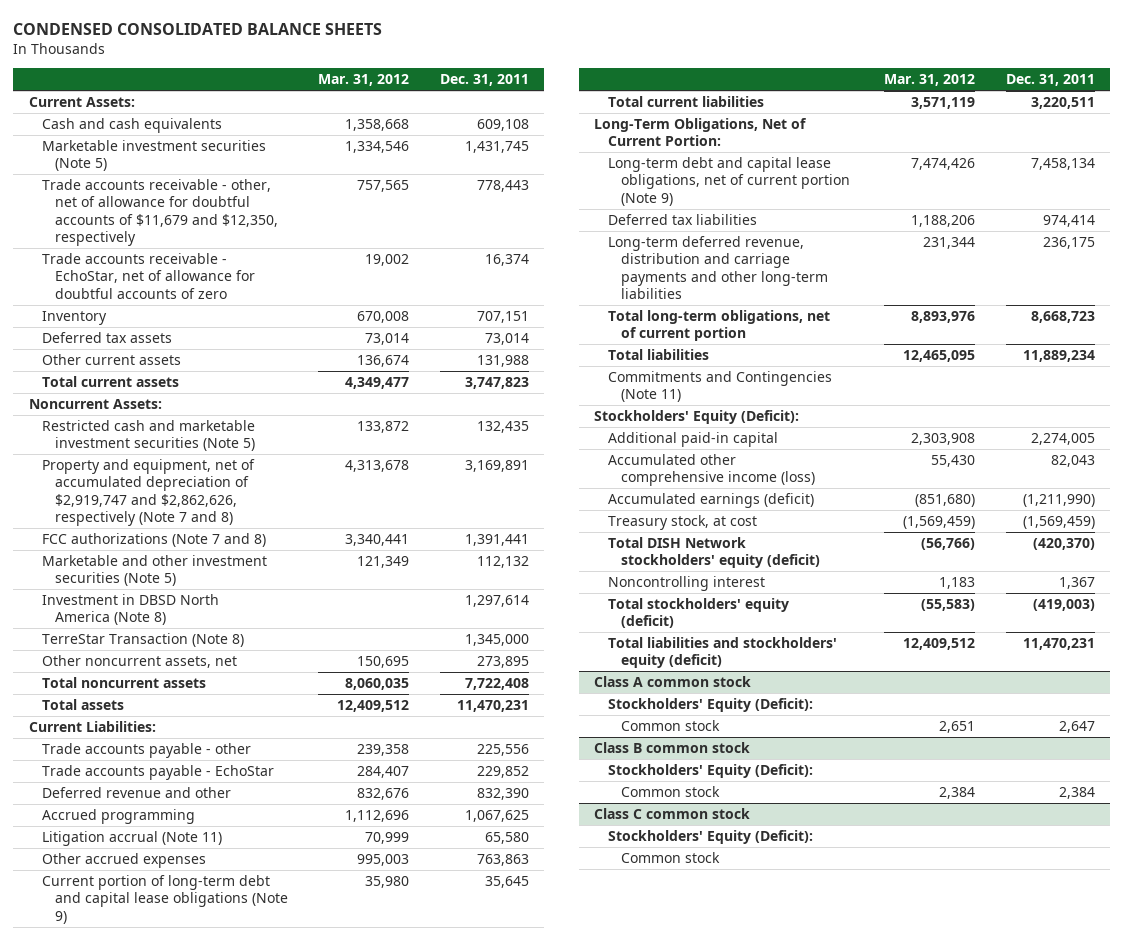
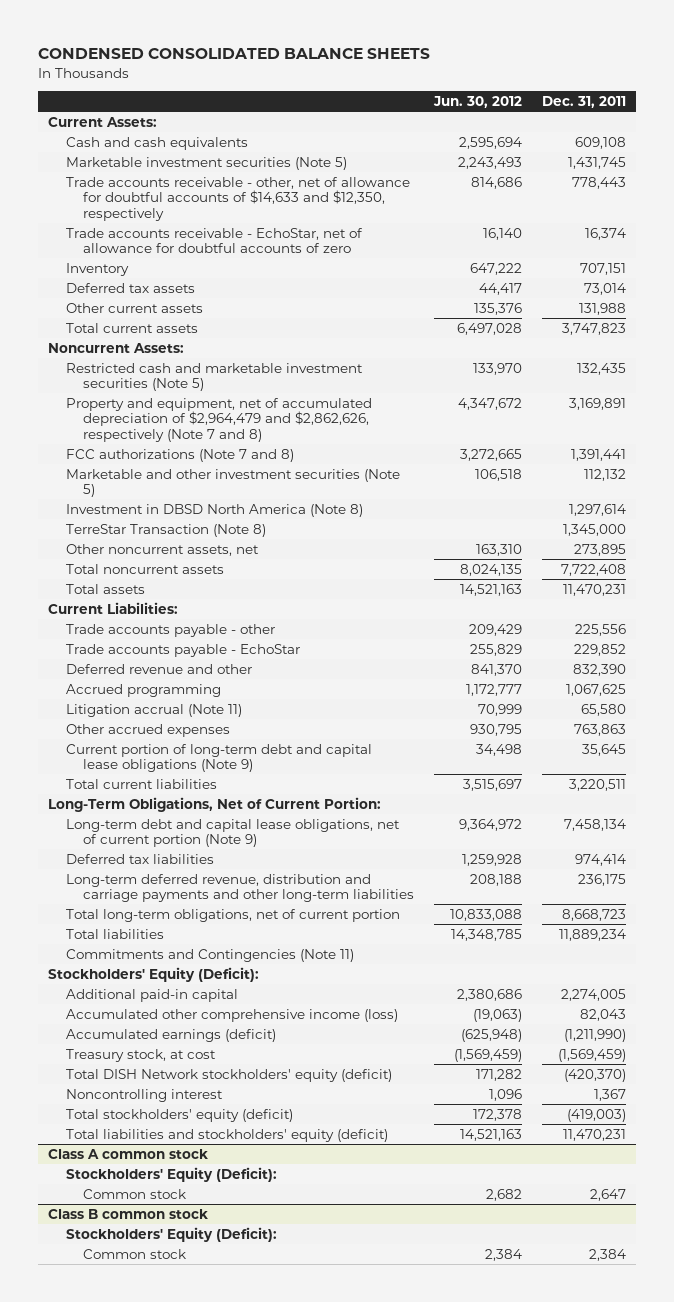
- | Mar. 31, 2012 | Dec. 31, 2011
+ | Jun. 30, 2012 | Dec. 31, 2011
- Trade accounts receivable - other, net of allowance for doubtful accounts of $11,679 and $12,350, respectively | 757,565 | 778,443
+ Trade accounts receivable - other, net of allowance for doubtful accounts of $14,633 and $12,350, respectively | 814,686 | 778,443
- Property and equipment, net of accumulated depreciation of $2,919,747 and $2,862,626, respectively (Note 7 and 8) | 4,313,678 | 3,169,891
+ Property and equipment, net of accumulated depreciation of $2,964,479 and $2,862,626, respectively (Note 7 and 8) | 4,347,672 | 3,169,891
- Class C common stock
- Stockholders' Equity (Deficit):
- Common stock

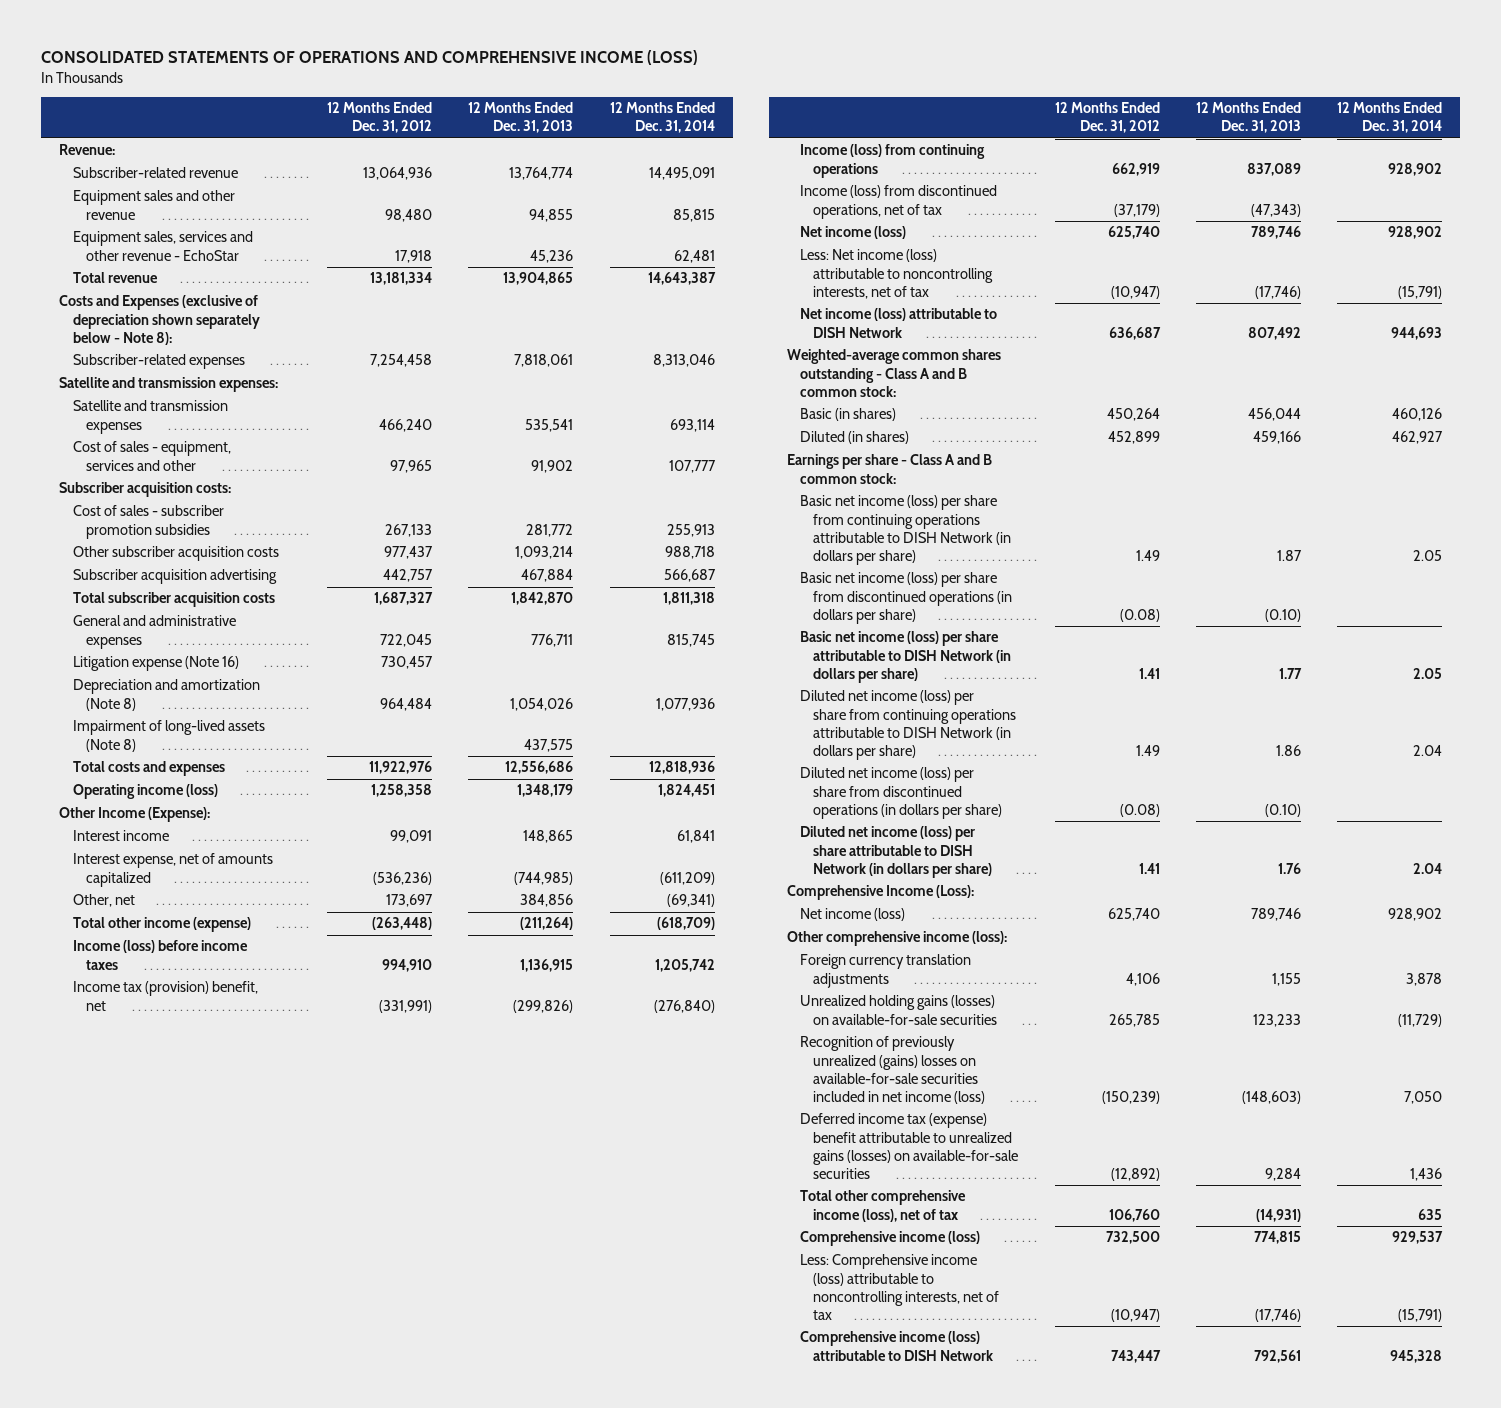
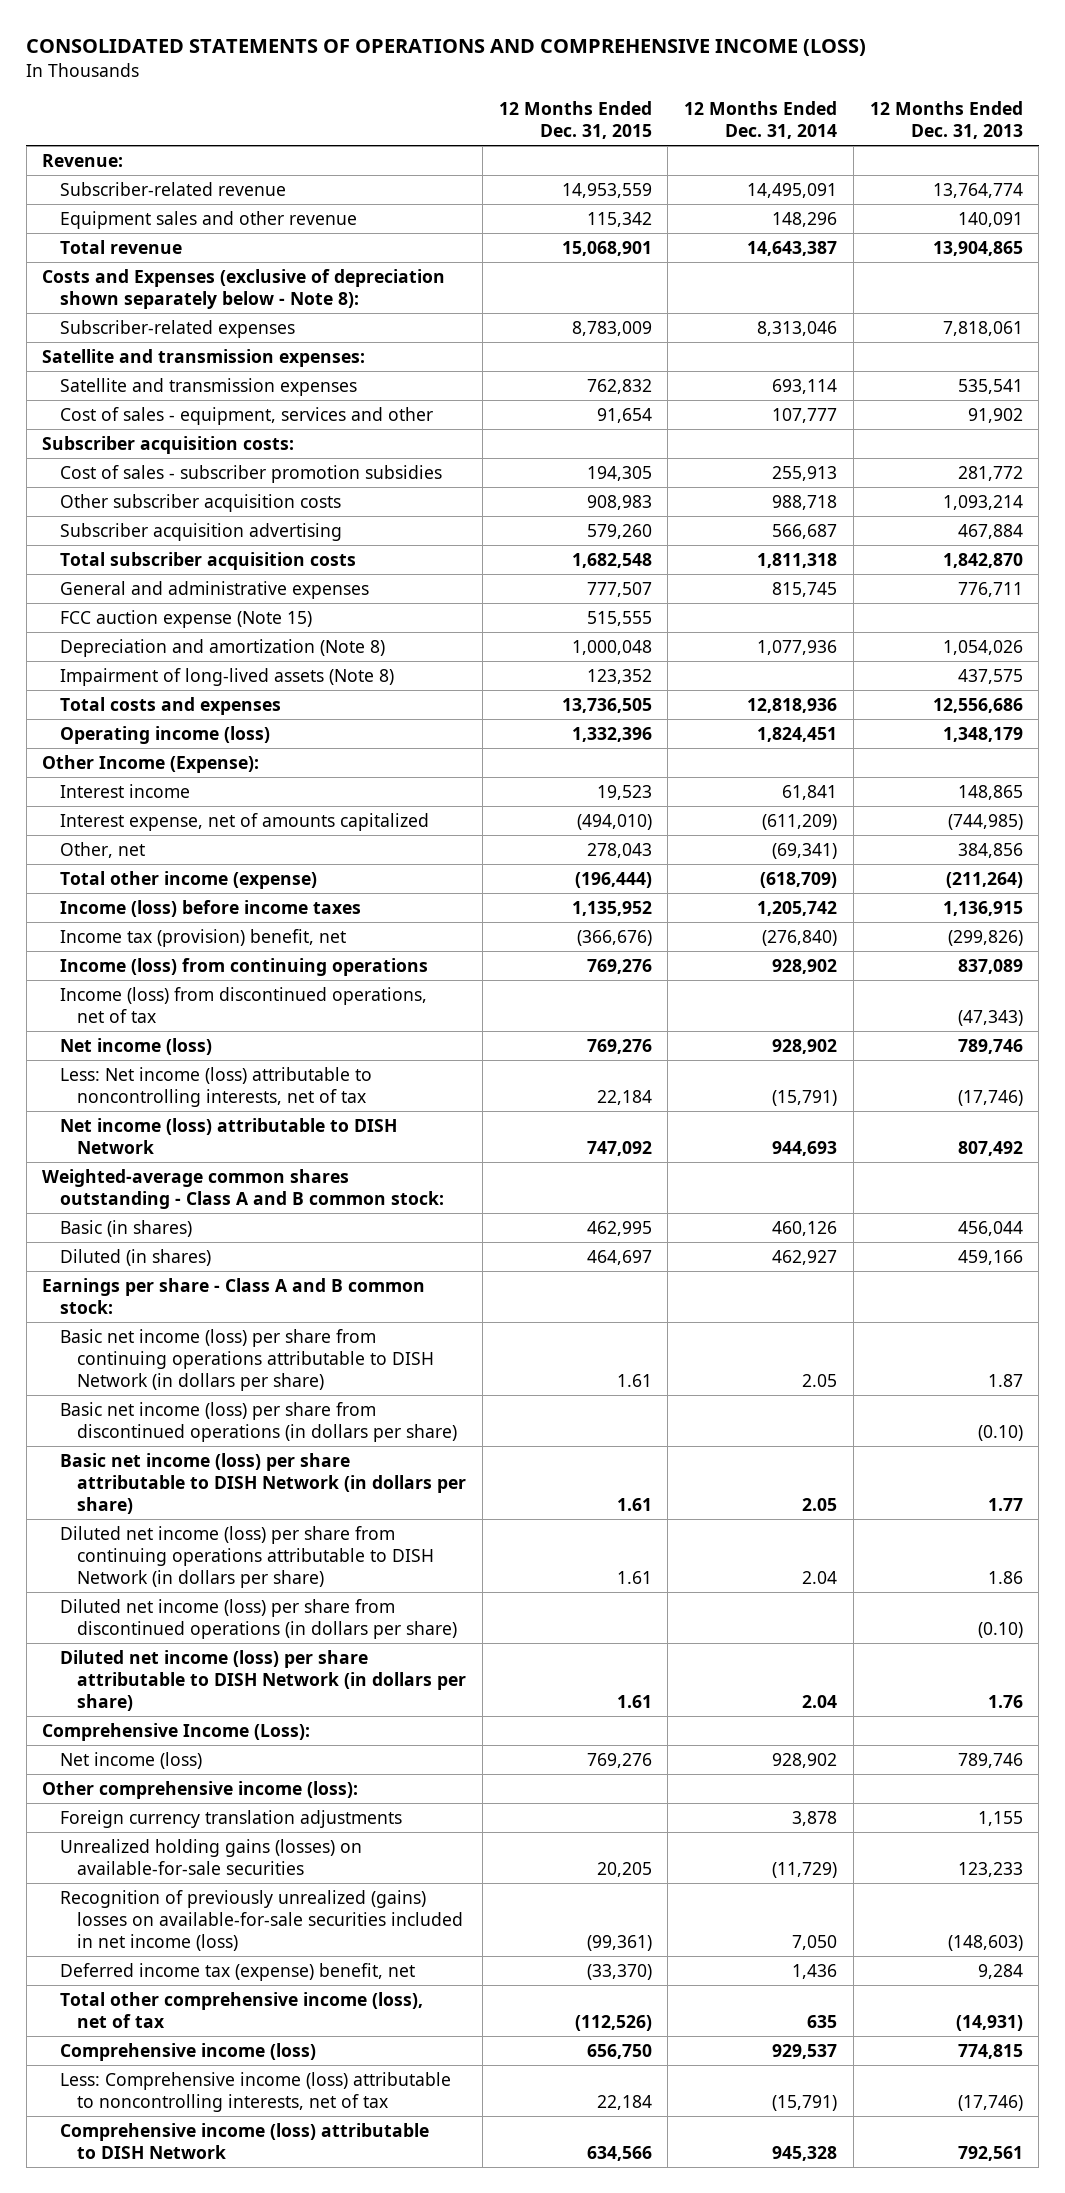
- | 12 Months Ended Dec. 31, 2012 | 12 Months Ended Dec. 31, 2013 | 12 Months Ended Dec. 31, 2014
+ | 12 Months Ended Dec. 31, 2015 | 12 Months Ended Dec. 31, 2014 | 12 Months Ended Dec. 31, 2013
- Equipment sales and other revenue | 98,480 | 94,855 | 85,815
- Equipment sales, services and other revenue - EchoStar | 17,918 | 45,236 | 62,481
+ Equipment sales and other revenue | 115,342 | 148,296 | 140,091
- Litigation expense (Note 16) | 730,457 | |
+ FCC auction expense (Note 15) | 515,555 | |
- Deferred income tax (expense) benefit attributable to unrealized gains (losses) on available-for-sale securities | (12,892) | 9,284 | 1,436
+ Deferred income tax (expense) benefit, net | (33,370) | 1,436 | 9,284

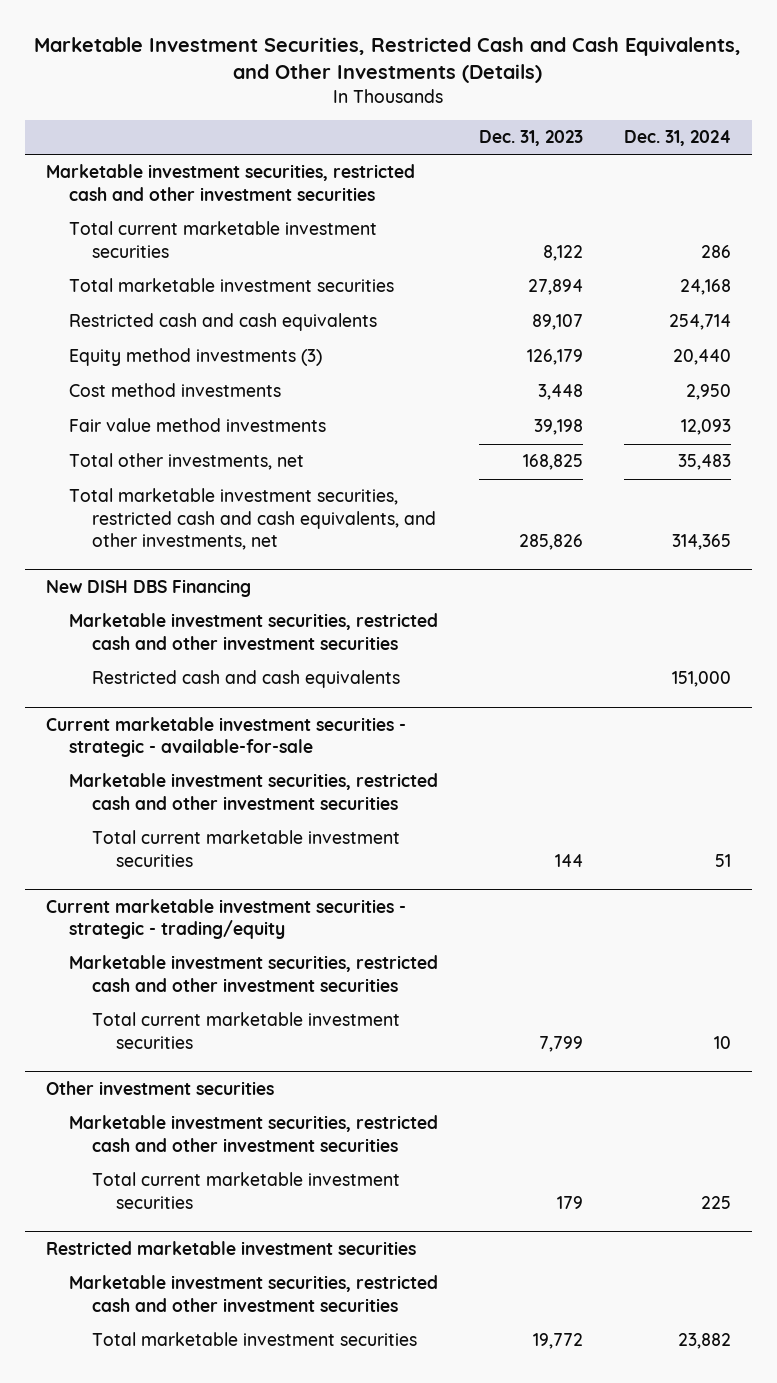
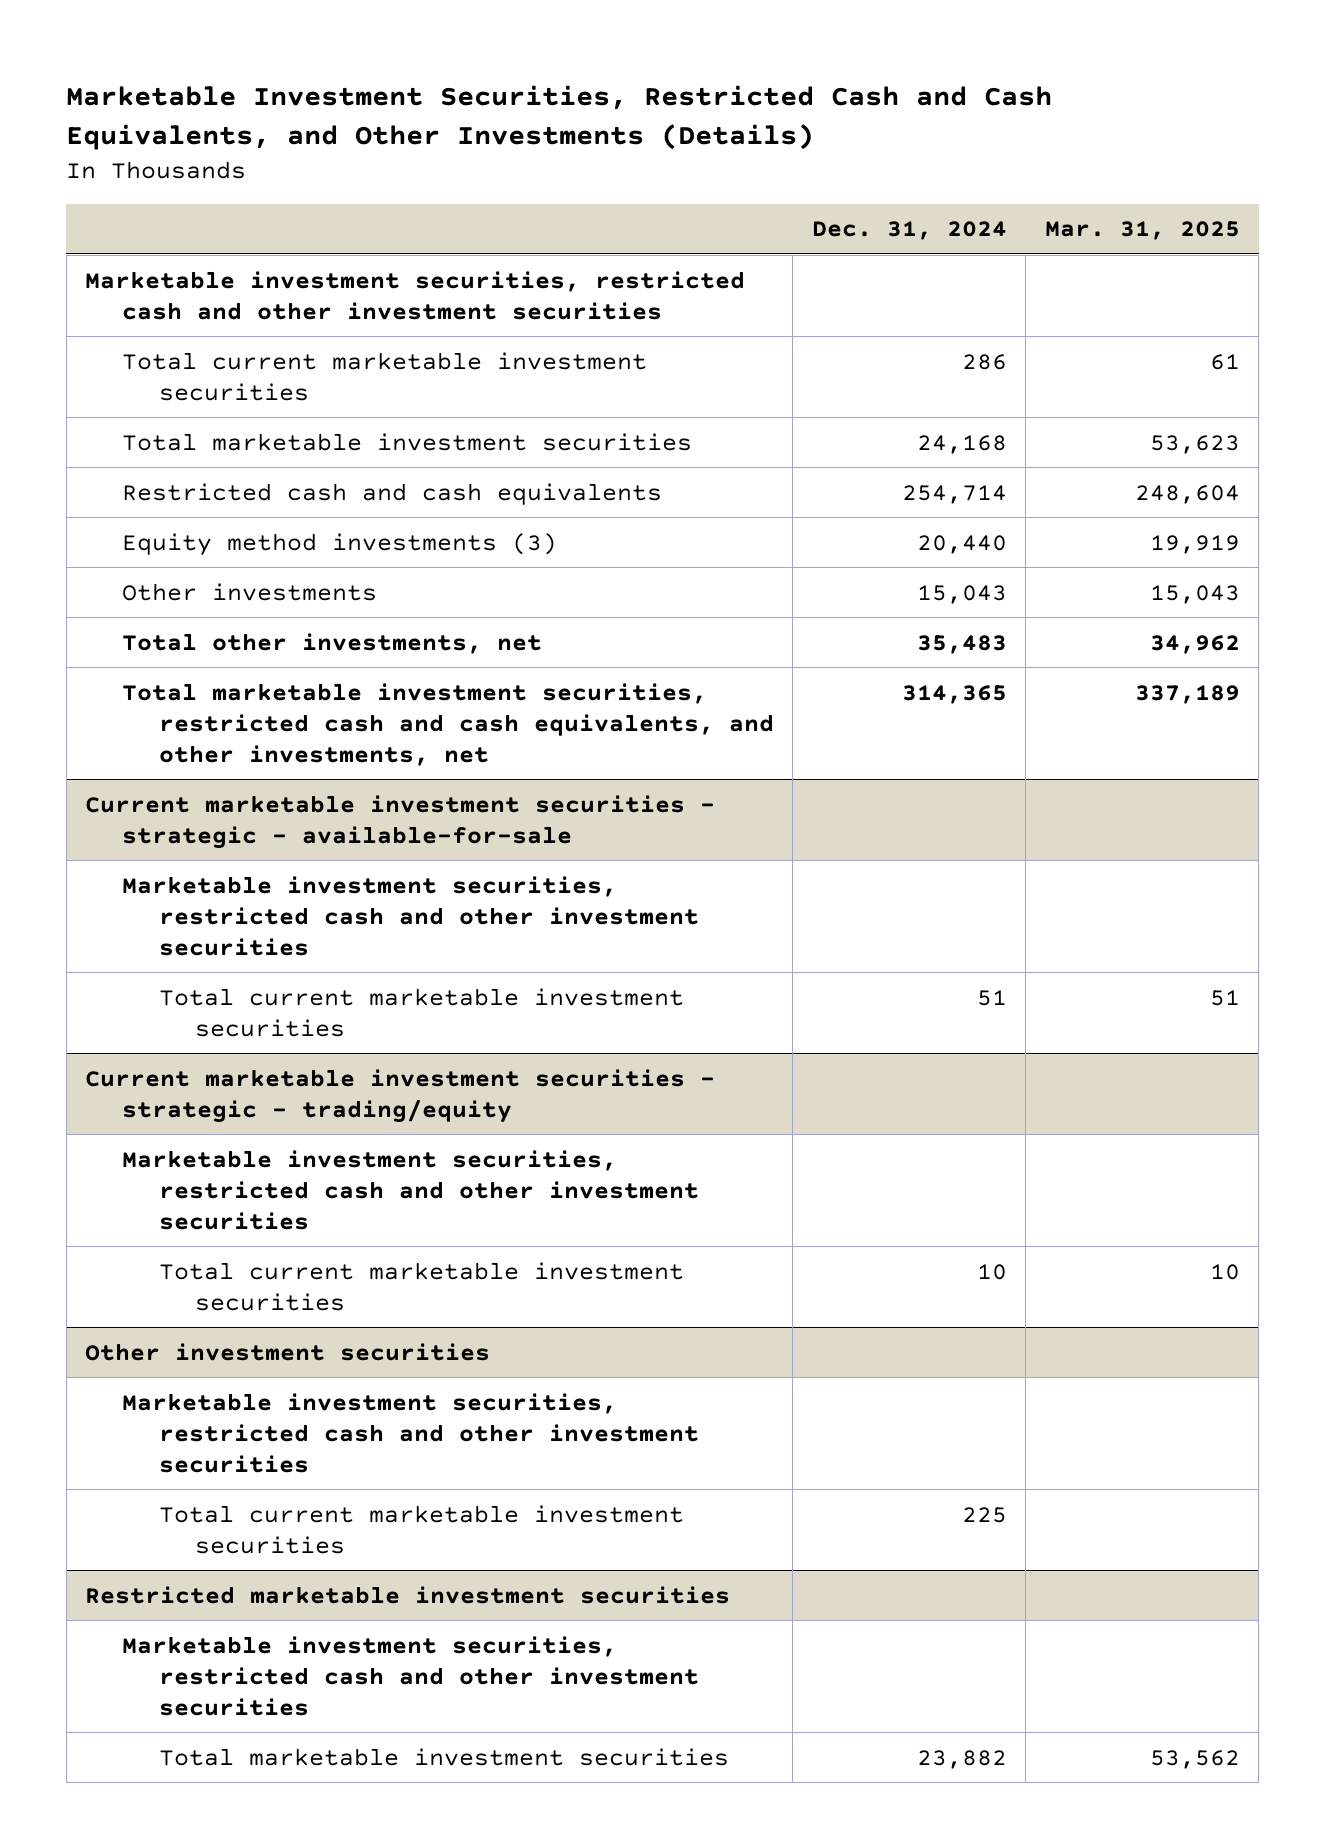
- | Dec. 31, 2023 | Dec. 31, 2024
+ | Dec. 31, 2024 | Mar. 31, 2025
- Cost method investments | 3,448 | 2,950
- Fair value method investments | 39,198 | 12,093
+ Other investments | 15,043 | 15,043
- New DISH DBS Financing
- Marketable investment securities, restricted cash and other investment securities
- Restricted cash and cash equivalents | | 151,000

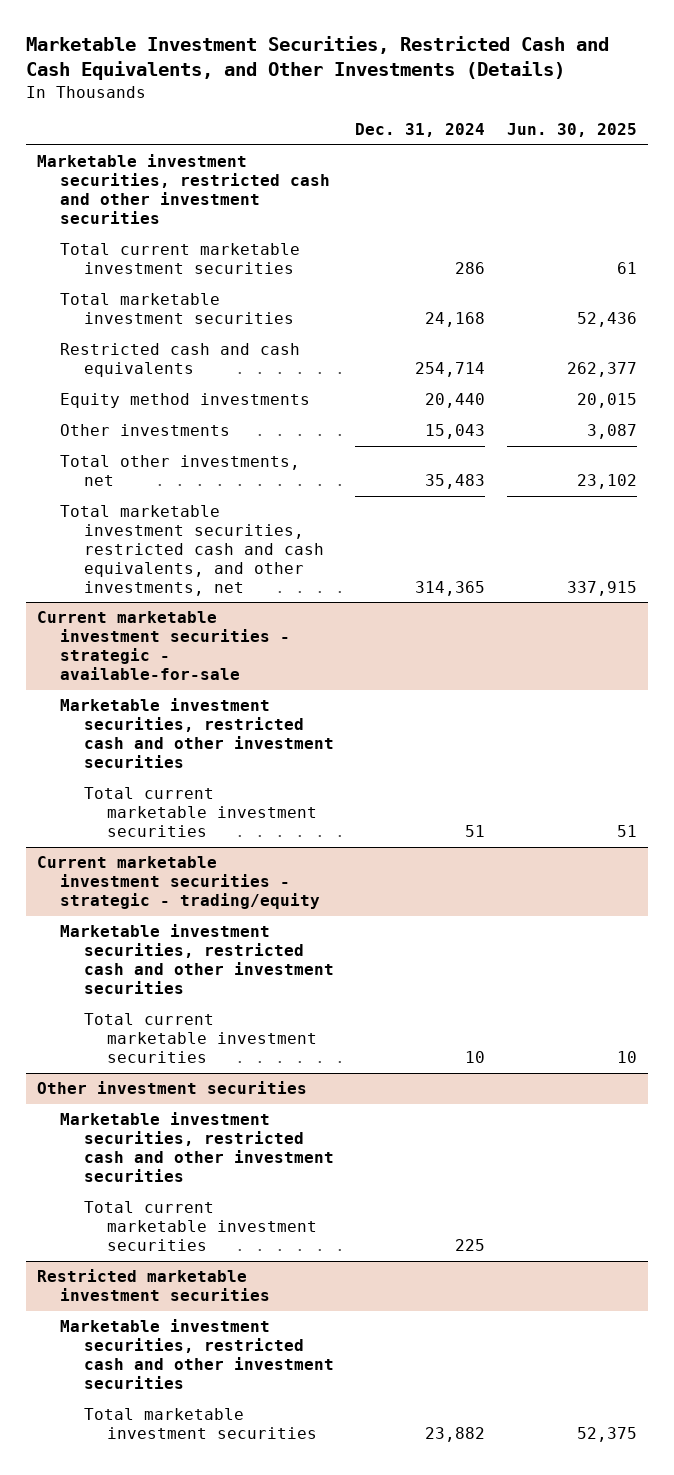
- | Dec. 31, 2024 | Mar. 31, 2025
+ | Dec. 31, 2024 | Jun. 30, 2025
- Equity method investments (3) | 20,440 | 19,919
+ Equity method investments | 20,440 | 20,015

